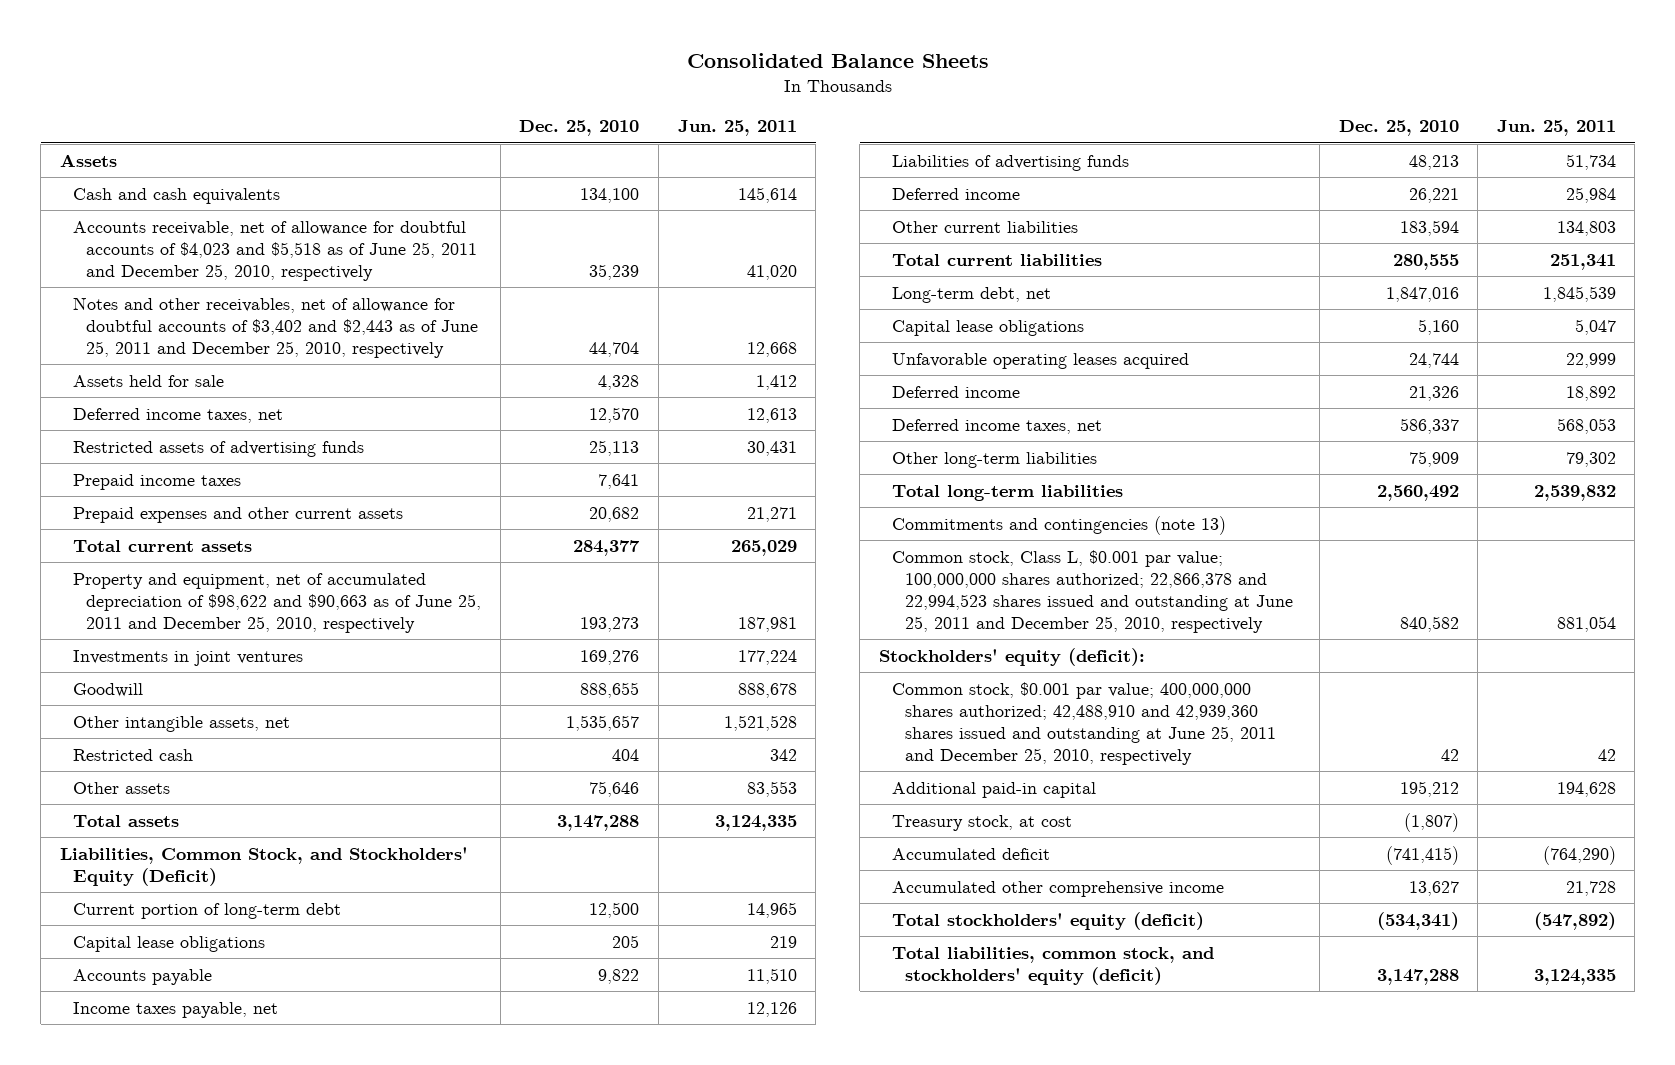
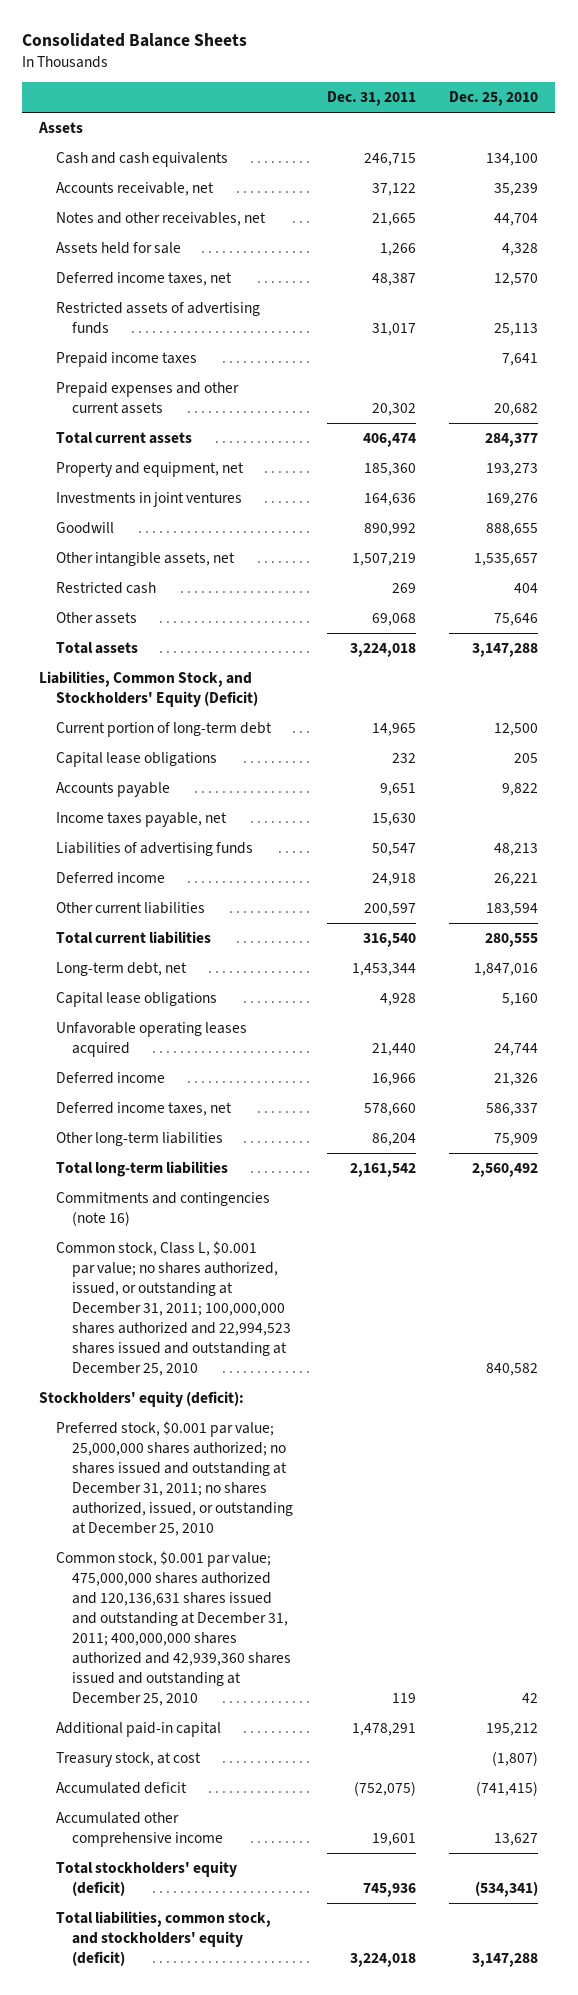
- | Dec. 25, 2010 | Jun. 25, 2011
+ | Dec. 31, 2011 | Dec. 25, 2010
- Accounts receivable, net of allowance for doubtful accounts of $4,023 and $5,518 as of June 25, 2011 and December 25, 2010, respectively | 35,239 | 41,020
- Notes and other receivables, net of allowance for doubtful accounts of $3,402 and $2,443 as of June 25, 2011 and December 25, 2010, respectively | 44,704 | 12,668
+ Accounts receivable, net | 37,122 | 35,239
+ Notes and other receivables, net | 21,665 | 44,704
- Property and equipment, net of accumulated depreciation of $98,622 and $90,663 as of June 25, 2011 and December 25, 2010, respectively | 193,273 | 187,981
+ Property and equipment, net | 185,360 | 193,273
- Commitments and contingencies (note 13)
- Common stock, Class L, $0.001 par value; 100,000,000 shares authorized; 22,866,378 and 22,994,523 shares issued and outstanding at June 25, 2011 and December 25, 2010, respectively | 840,582 | 881,054
+ Commitments and contingencies (note 16)
+ Common stock, Class L, $0.001 par value; no shares authorized, issued, or outstanding at December 31, 2011; 100,000,000 shares authorized and 22,994,523 shares issued and outstanding at December 25, 2010 | | 840,582
- Common stock, $0.001 par value; 400,000,000 shares authorized; 42,488,910 and 42,939,360 shares issued and outstanding at June 25, 2011 and December 25, 2010, respectively | 42 | 42
+ Preferred stock, $0.001 par value; 25,000,000 shares authorized; no shares issued and outstanding at December 31, 2011; no shares authorized, issued, or outstanding at December 25, 2010
+ Common stock, $0.001 par value; 475,000,000 shares authorized and 120,136,631 shares issued and outstanding at December 31, 2011; 400,000,000 shares authorized and 42,939,360 shares issued and outstanding at December 25, 2010 | 119 | 42

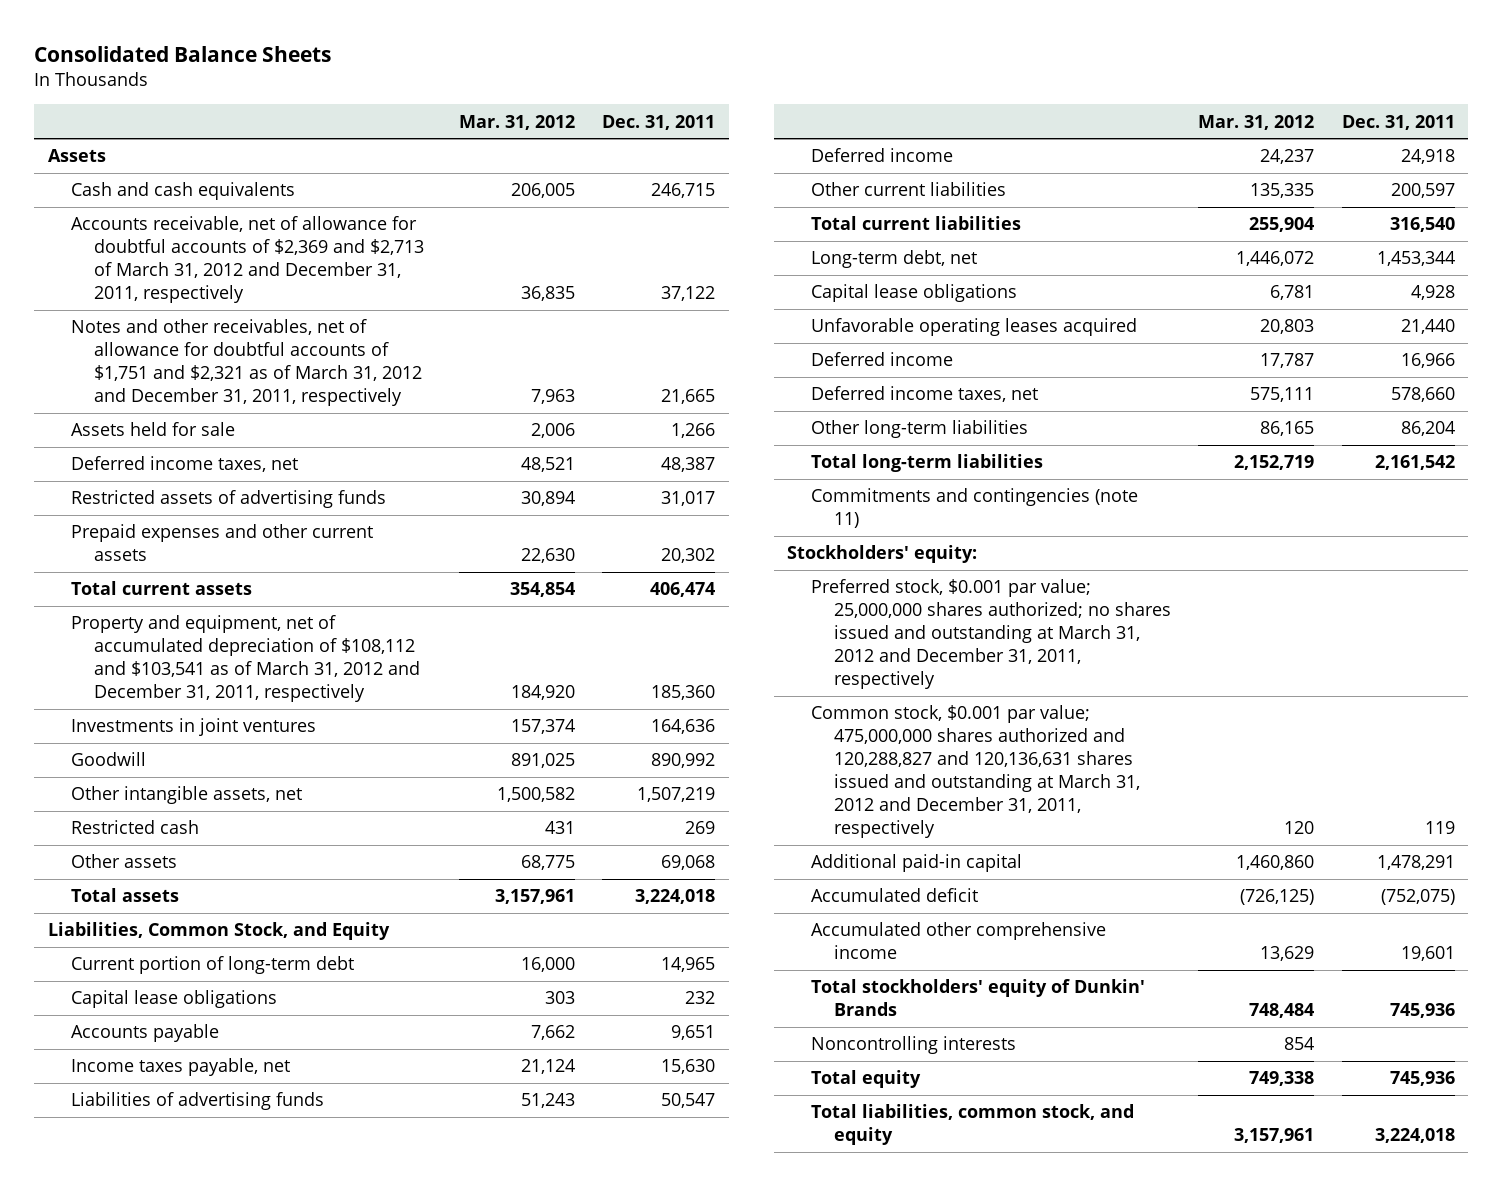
- | Dec. 31, 2011 | Dec. 25, 2010
+ | Mar. 31, 2012 | Dec. 31, 2011
- Accounts receivable, net | 37,122 | 35,239
- Notes and other receivables, net | 21,665 | 44,704
+ Accounts receivable, net of allowance for doubtful accounts of $2,369 and $2,713 of March 31, 2012 and December 31, 2011, respectively | 36,835 | 37,122
+ Notes and other receivables, net of allowance for doubtful accounts of $1,751 and $2,321 as of March 31, 2012 and December 31, 2011, respectively | 7,963 | 21,665
- Prepaid income taxes | | 7,641
- Property and equipment, net | 185,360 | 193,273
+ Property and equipment, net of accumulated depreciation of $108,112 and $103,541 as of March 31, 2012 and December 31, 2011, respectively | 184,920 | 185,360
- Liabilities, Common Stock, and Stockholders' Equity (Deficit)
+ Liabilities, Common Stock, and Equity
- Commitments and contingencies (note 16)
- Common stock, Class L, $0.001 par value; no shares authorized, issued, or outstanding at December 31, 2011; 100,000,000 shares authorized and 22,994,523 shares issued and outstanding at December 25, 2010 | | 840,582
- Stockholders' equity (deficit):
- Preferred stock, $0.001 par value; 25,000,000 shares authorized; no shares issued and outstanding at December 31, 2011; no shares authorized, issued, or outstanding at December 25, 2010
- Common stock, $0.001 par value; 475,000,000 shares authorized and 120,136,631 shares issued and outstanding at December 31, 2011; 400,000,000 shares authorized and 42,939,360 shares issued and outstanding at December 25, 2010 | 119 | 42
+ Commitments and contingencies (note 11)
+ Stockholders' equity:
+ Preferred stock, $0.001 par value; 25,000,000 shares authorized; no shares issued and outstanding at March 31, 2012 and December 31, 2011, respectively
+ Common stock, $0.001 par value; 475,000,000 shares authorized and 120,288,827 and 120,136,631 shares issued and outstanding at March 31, 2012 and December 31, 2011, respectively | 120 | 119
- Treasury stock, at cost | | (1,807)
- Total stockholders' equity (deficit) | 745,936 | (534,341)
- Total liabilities, common stock, and stockholders' equity (deficit) | 3,224,018 | 3,147,288
+ Total stockholders' equity of Dunkin' Brands | 748,484 | 745,936
+ Noncontrolling interests | 854 |
+ Total equity | 749,338 | 745,936
+ Total liabilities, common stock, and equity | 3,157,961 | 3,224,018

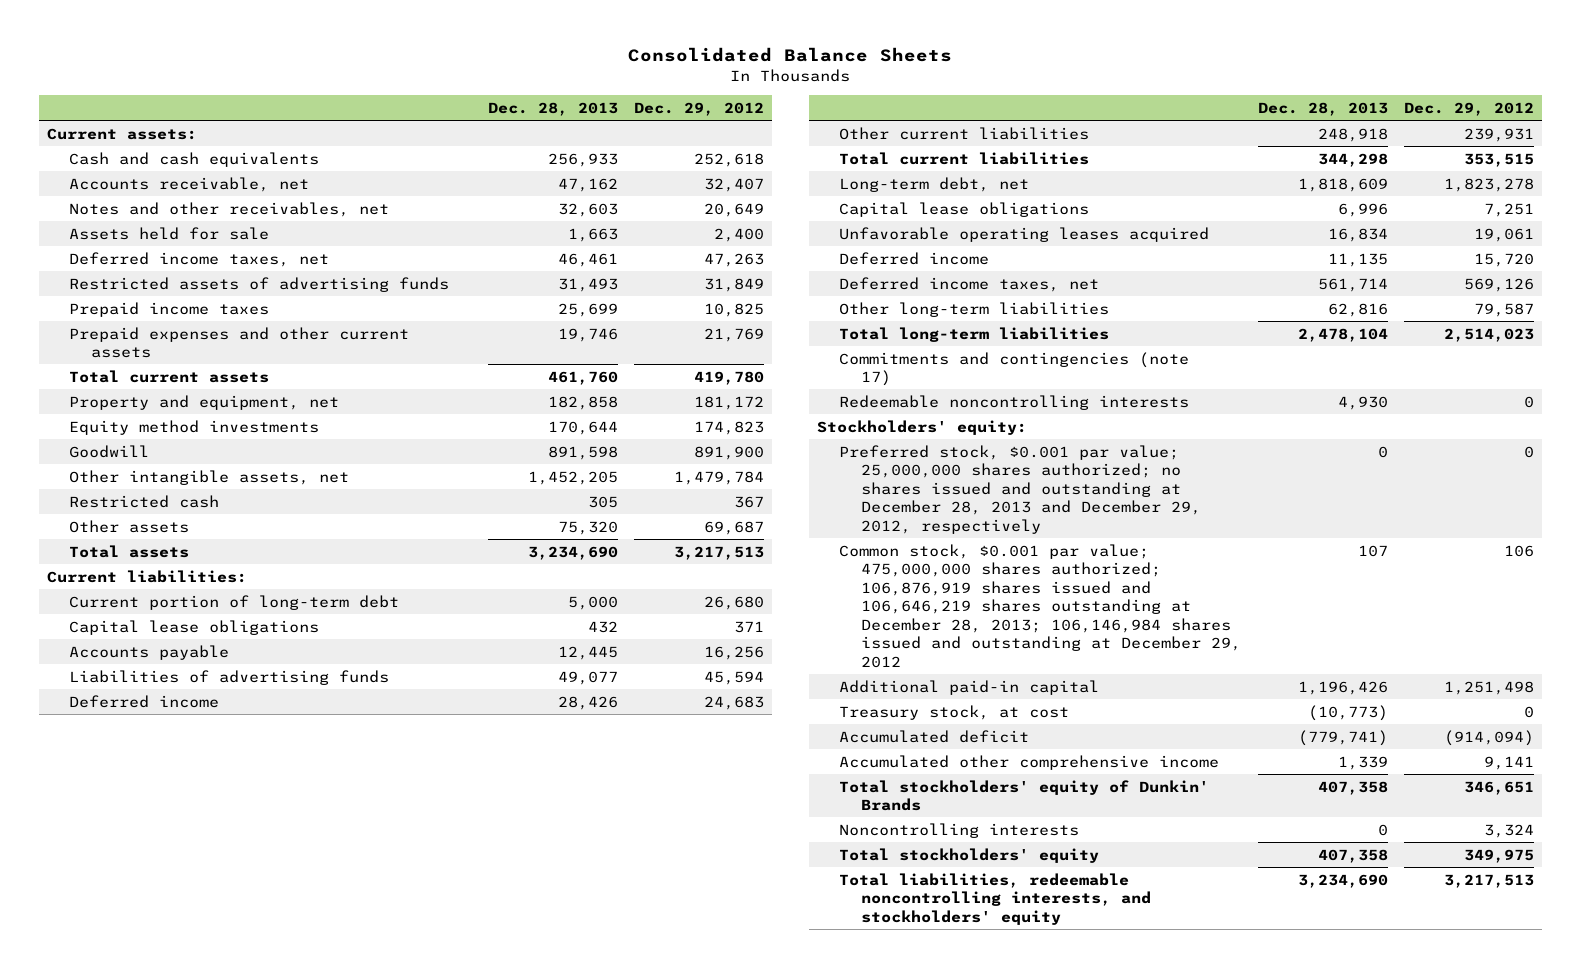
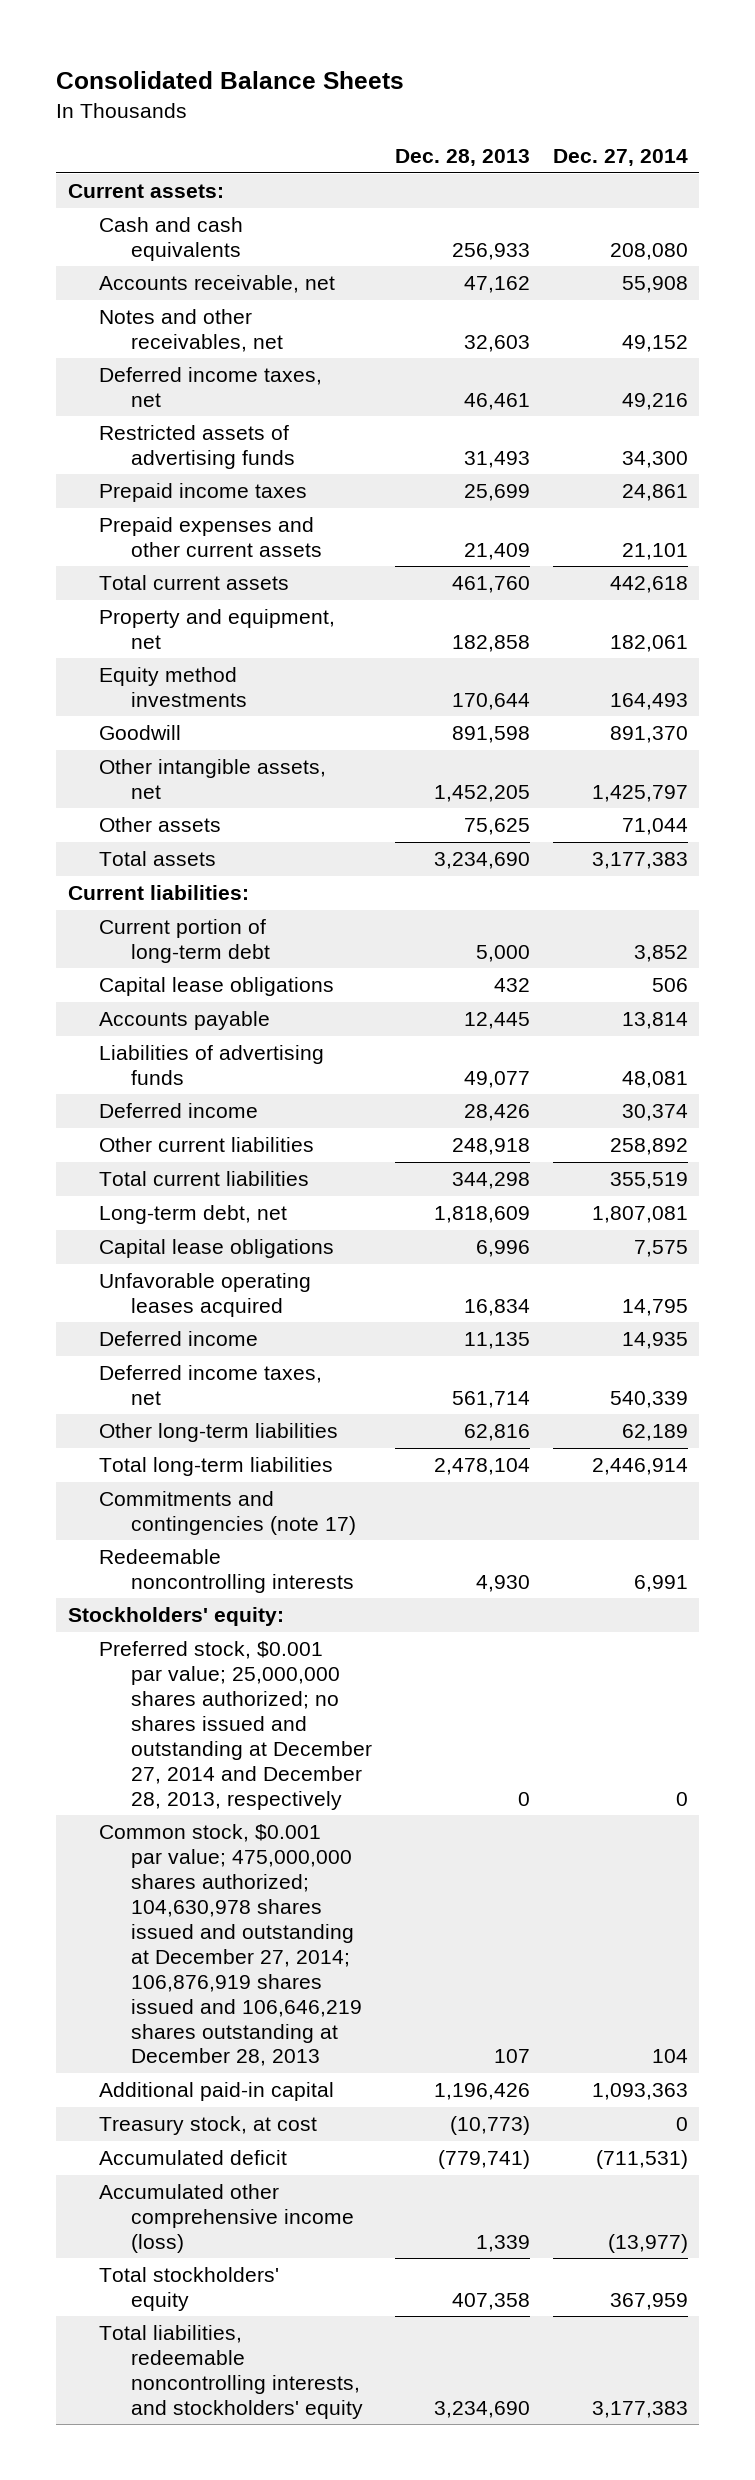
- | Dec. 28, 2013 | Dec. 29, 2012
+ | Dec. 28, 2013 | Dec. 27, 2014
- Assets held for sale | 1,663 | 2,400
- Prepaid expenses and other current assets | 19,746 | 21,769
+ Prepaid expenses and other current assets | 21,409 | 21,101
- Restricted cash | 305 | 367
- Other assets | 75,320 | 69,687
+ Other assets | 75,625 | 71,044
- Preferred stock, $0.001 par value; 25,000,000 shares authorized; no shares issued and outstanding at December 28, 2013 and December 29, 2012, respectively | 0 | 0
- Common stock, $0.001 par value; 475,000,000 shares authorized; 106,876,919 shares issued and 106,646,219 shares outstanding at December 28, 2013; 106,146,984 shares issued and outstanding at December 29, 2012 | 107 | 106
+ Preferred stock, $0.001 par value; 25,000,000 shares authorized; no shares issued and outstanding at December 27, 2014 and December 28, 2013, respectively | 0 | 0
+ Common stock, $0.001 par value; 475,000,000 shares authorized; 104,630,978 shares issued and outstanding at December 27, 2014; 106,876,919 shares issued and 106,646,219 shares outstanding at December 28, 2013 | 107 | 104
- Accumulated other comprehensive income | 1,339 | 9,141
- Total stockholders' equity of Dunkin' Brands | 407,358 | 346,651
- Noncontrolling interests | 0 | 3,324
+ Accumulated other comprehensive income (loss) | 1,339 | (13,977)

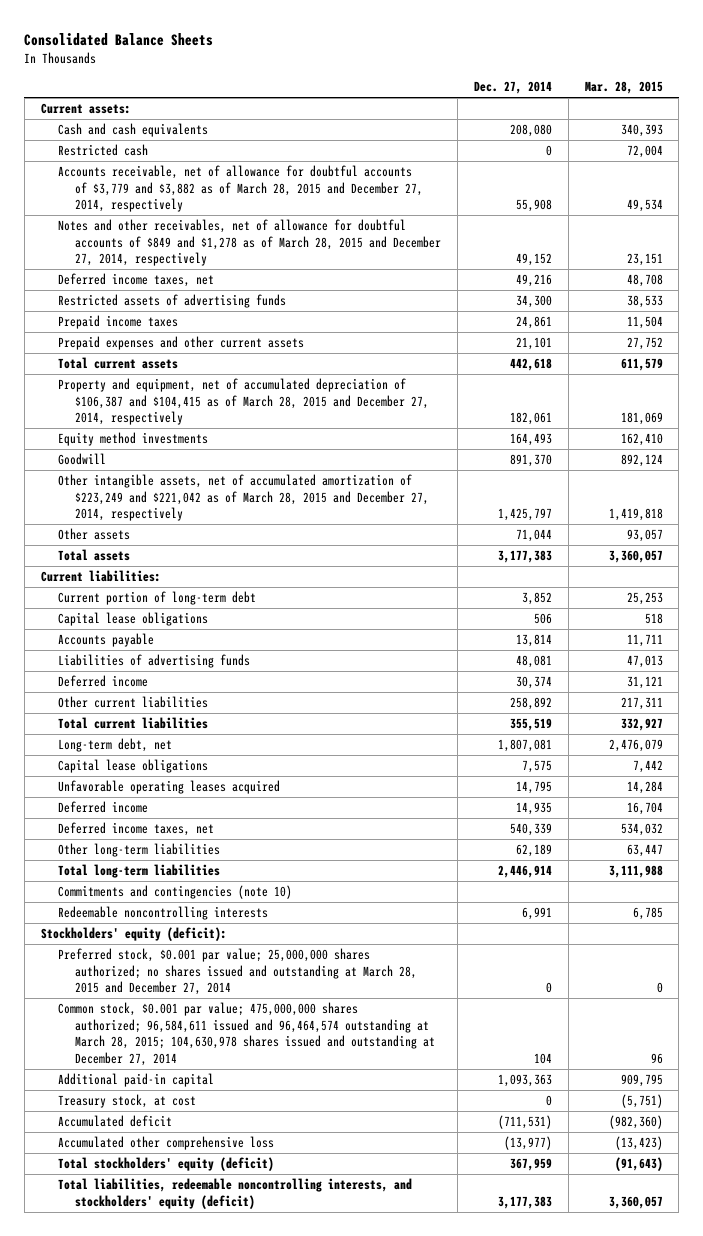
- | Dec. 28, 2013 | Dec. 27, 2014
+ | Dec. 27, 2014 | Mar. 28, 2015
- Accounts receivable, net | 47,162 | 55,908
- Notes and other receivables, net | 32,603 | 49,152
+ Restricted cash | 0 | 72,004
+ Accounts receivable, net of allowance for doubtful accounts of $3,779 and $3,882 as of March 28, 2015 and December 27, 2014, respectively | 55,908 | 49,534
+ Notes and other receivables, net of allowance for doubtful accounts of $849 and $1,278 as of March 28, 2015 and December 27, 2014, respectively | 49,152 | 23,151
- Property and equipment, net | 182,858 | 182,061
+ Property and equipment, net of accumulated depreciation of $106,387 and $104,415 as of March 28, 2015 and December 27, 2014, respectively | 182,061 | 181,069
- Other intangible assets, net | 1,452,205 | 1,425,797
+ Other intangible assets, net of accumulated amortization of $223,249 and $221,042 as of March 28, 2015 and December 27, 2014, respectively | 1,425,797 | 1,419,818
- Commitments and contingencies (note 17)
+ Commitments and contingencies (note 10)
- Stockholders' equity:
- Preferred stock, $0.001 par value; 25,000,000 shares authorized; no shares issued and outstanding at December 27, 2014 and December 28, 2013, respectively | 0 | 0
- Common stock, $0.001 par value; 475,000,000 shares authorized; 104,630,978 shares issued and outstanding at December 27, 2014; 106,876,919 shares issued and 106,646,219 shares outstanding at December 28, 2013 | 107 | 104
+ Stockholders' equity (deficit):
+ Preferred stock, $0.001 par value; 25,000,000 shares authorized; no shares issued and outstanding at March 28, 2015 and December 27, 2014 | 0 | 0
+ Common stock, $0.001 par value; 475,000,000 shares authorized; 96,584,611 issued and 96,464,574 outstanding at March 28, 2015; 104,630,978 shares issued and outstanding at December 27, 2014 | 104 | 96
- Accumulated other comprehensive income (loss) | 1,339 | (13,977)
- Total stockholders' equity | 407,358 | 367,959
- Total liabilities, redeemable noncontrolling interests, and stockholders' equity | 3,234,690 | 3,177,383
+ Accumulated other comprehensive loss | (13,977) | (13,423)
+ Total stockholders' equity (deficit) | 367,959 | (91,643)
+ Total liabilities, redeemable noncontrolling interests, and stockholders' equity (deficit) | 3,177,383 | 3,360,057

